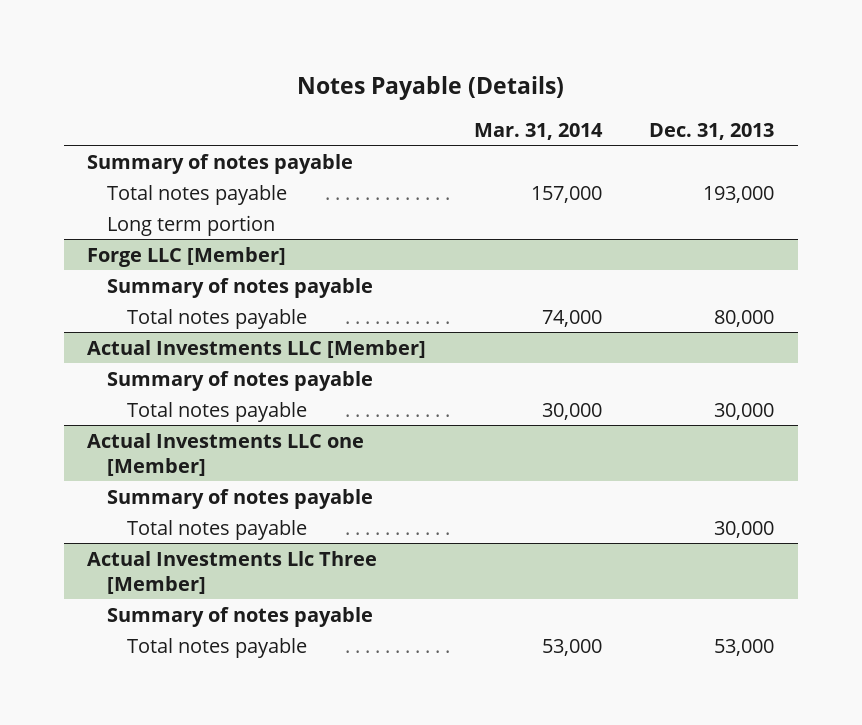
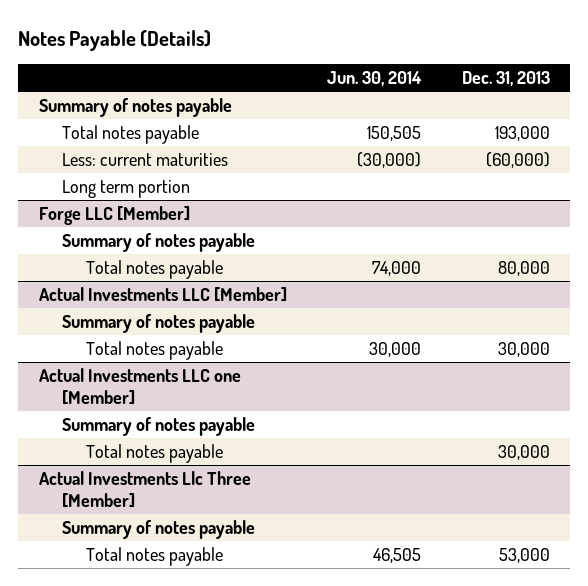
- | Mar. 31, 2014 | Dec. 31, 2013
+ | Jun. 30, 2014 | Dec. 31, 2013
+ Less: current maturities | (30,000) | (60,000)

